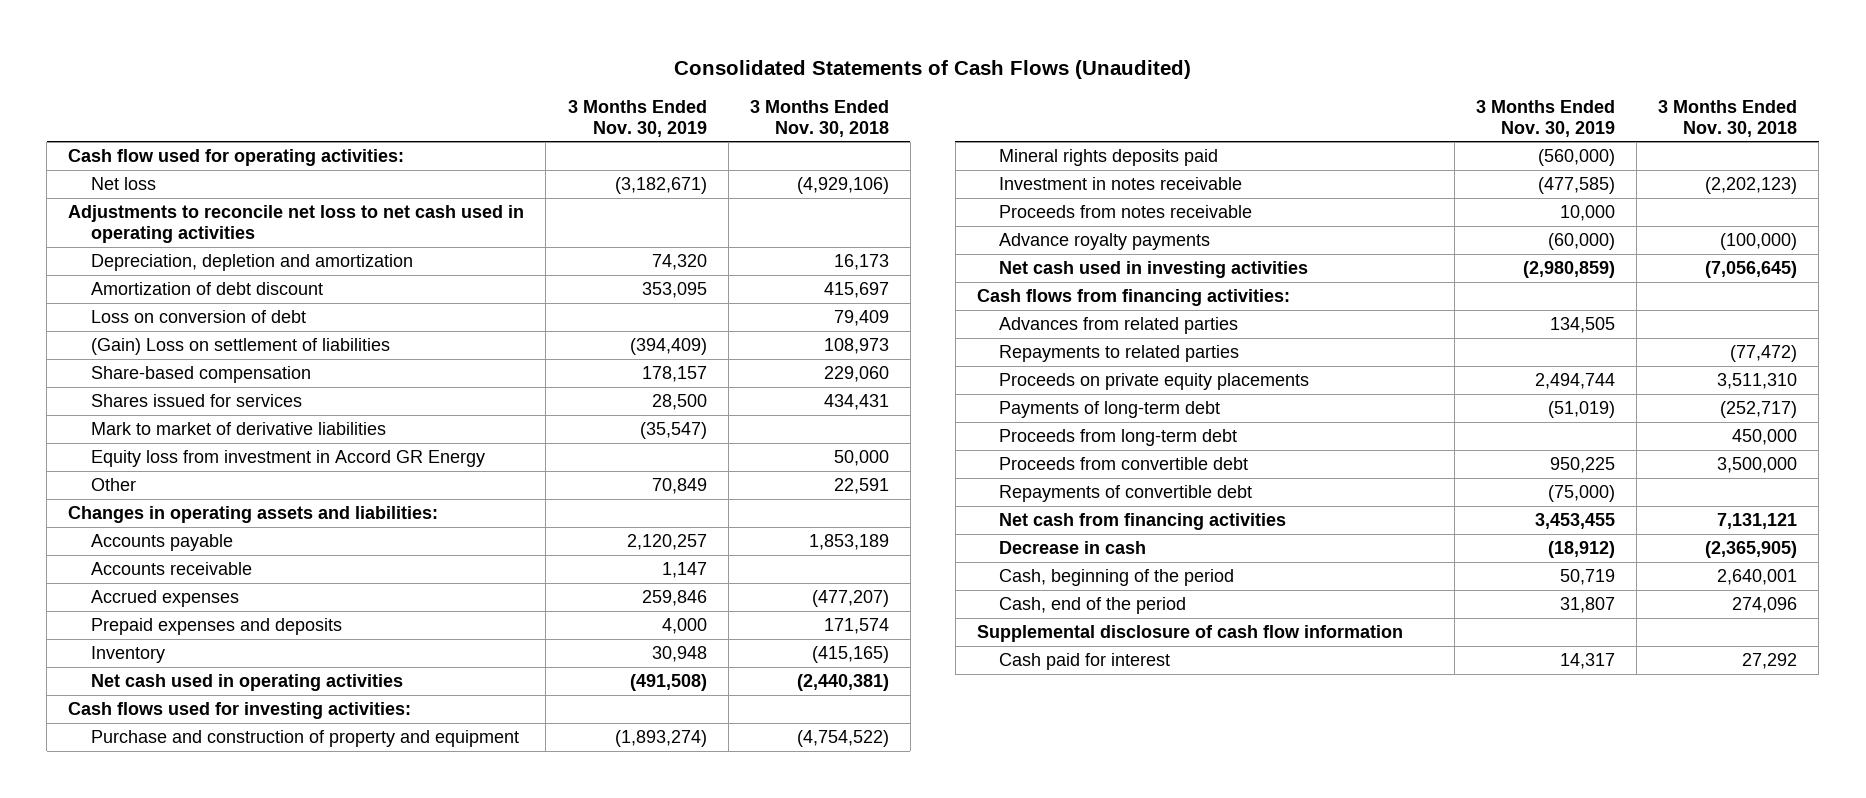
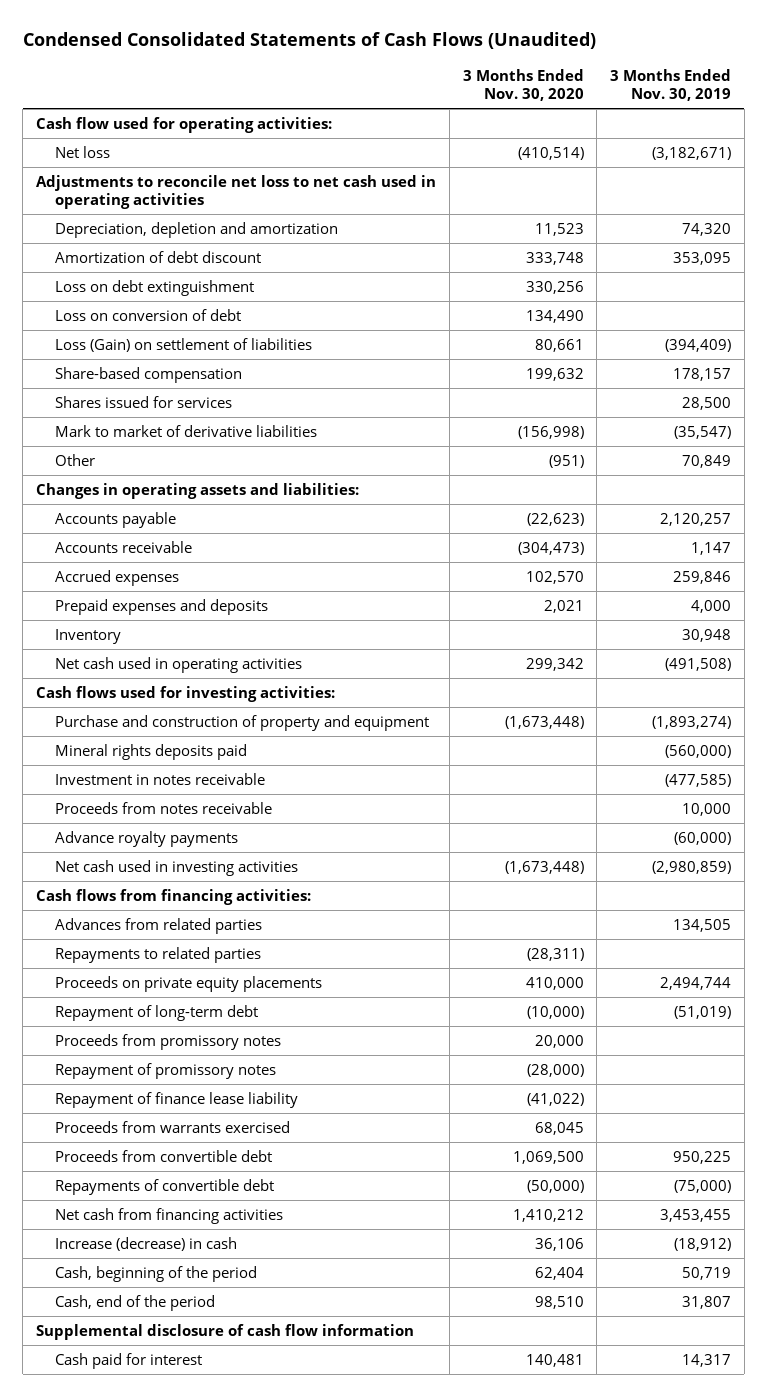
- Consolidated Statements of Cash Flows (Unaudited)
+ Condensed Consolidated Statements of Cash Flows (Unaudited)
- | 3 Months Ended Nov. 30, 2019 | 3 Months Ended Nov. 30, 2018
+ | 3 Months Ended Nov. 30, 2020 | 3 Months Ended Nov. 30, 2019
+ Loss on debt extinguishment | 330,256 |
- (Gain) Loss on settlement of liabilities | (394,409) | 108,973
+ Loss (Gain) on settlement of liabilities | 80,661 | (394,409)
- Equity loss from investment in Accord GR Energy | | 50,000
- Payments of long-term debt | (51,019) | (252,717)
- Proceeds from long-term debt | | 450,000
+ Repayment of long-term debt | (10,000) | (51,019)
+ Proceeds from promissory notes | 20,000 |
+ Repayment of promissory notes | (28,000) |
+ Repayment of finance lease liability | (41,022) |
+ Proceeds from warrants exercised | 68,045 |
- Decrease in cash | (18,912) | (2,365,905)
+ Increase (decrease) in cash | 36,106 | (18,912)

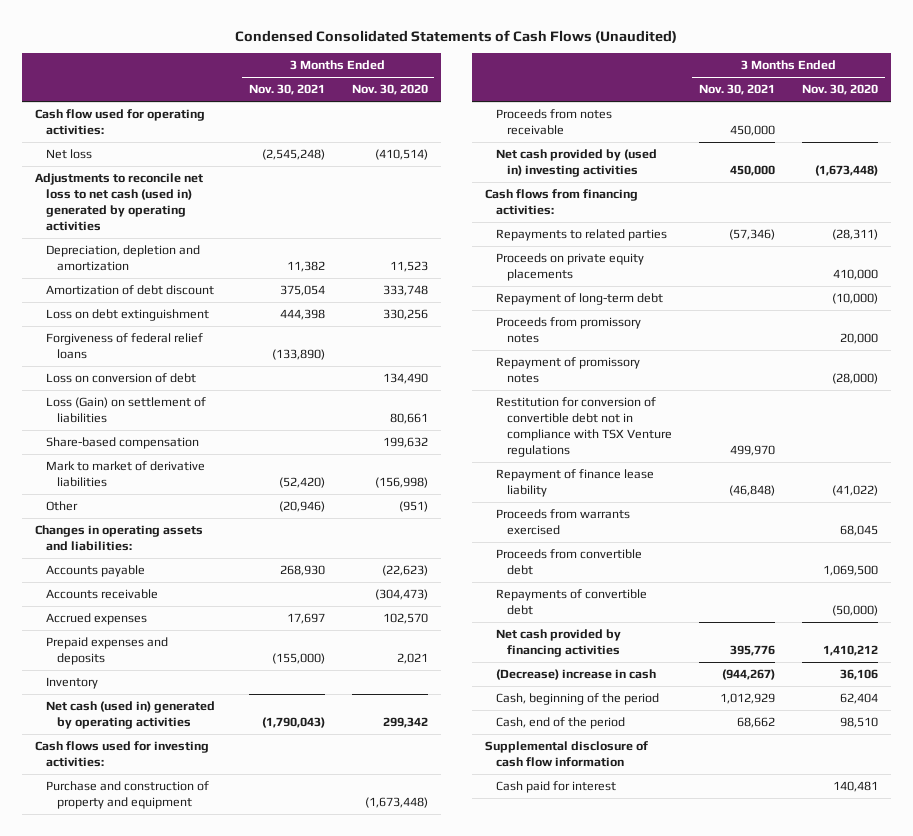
- | 3 Months Ended Nov. 30, 2020 | 3 Months Ended Nov. 30, 2019
+ | 3 Months Ended Nov. 30, 2021 | 3 Months Ended Nov. 30, 2020
- Adjustments to reconcile net loss to net cash used in operating activities
+ Adjustments to reconcile net loss to net cash (used in) generated by operating activities
+ Forgiveness of federal relief loans | (133,890) |
- Shares issued for services | | 28,500
- Net cash used in operating activities | 299,342 | (491,508)
+ Net cash (used in) generated by operating activities | (1,790,043) | 299,342
- Mineral rights deposits paid | | (560,000)
- Investment in notes receivable | | (477,585)
- Advance royalty payments | | (60,000)
- Net cash used in investing activities | (1,673,448) | (2,980,859)
+ Net cash provided by (used in) investing activities | 450,000 | (1,673,448)
- Advances from related parties | | 134,505
+ Restitution for conversion of convertible debt not in compliance with TSX Venture regulations | 499,970 |
- Net cash from financing activities | 1,410,212 | 3,453,455
- Increase (decrease) in cash | 36,106 | (18,912)
+ Net cash provided by financing activities | 395,776 | 1,410,212
+ (Decrease) increase in cash | (944,267) | 36,106

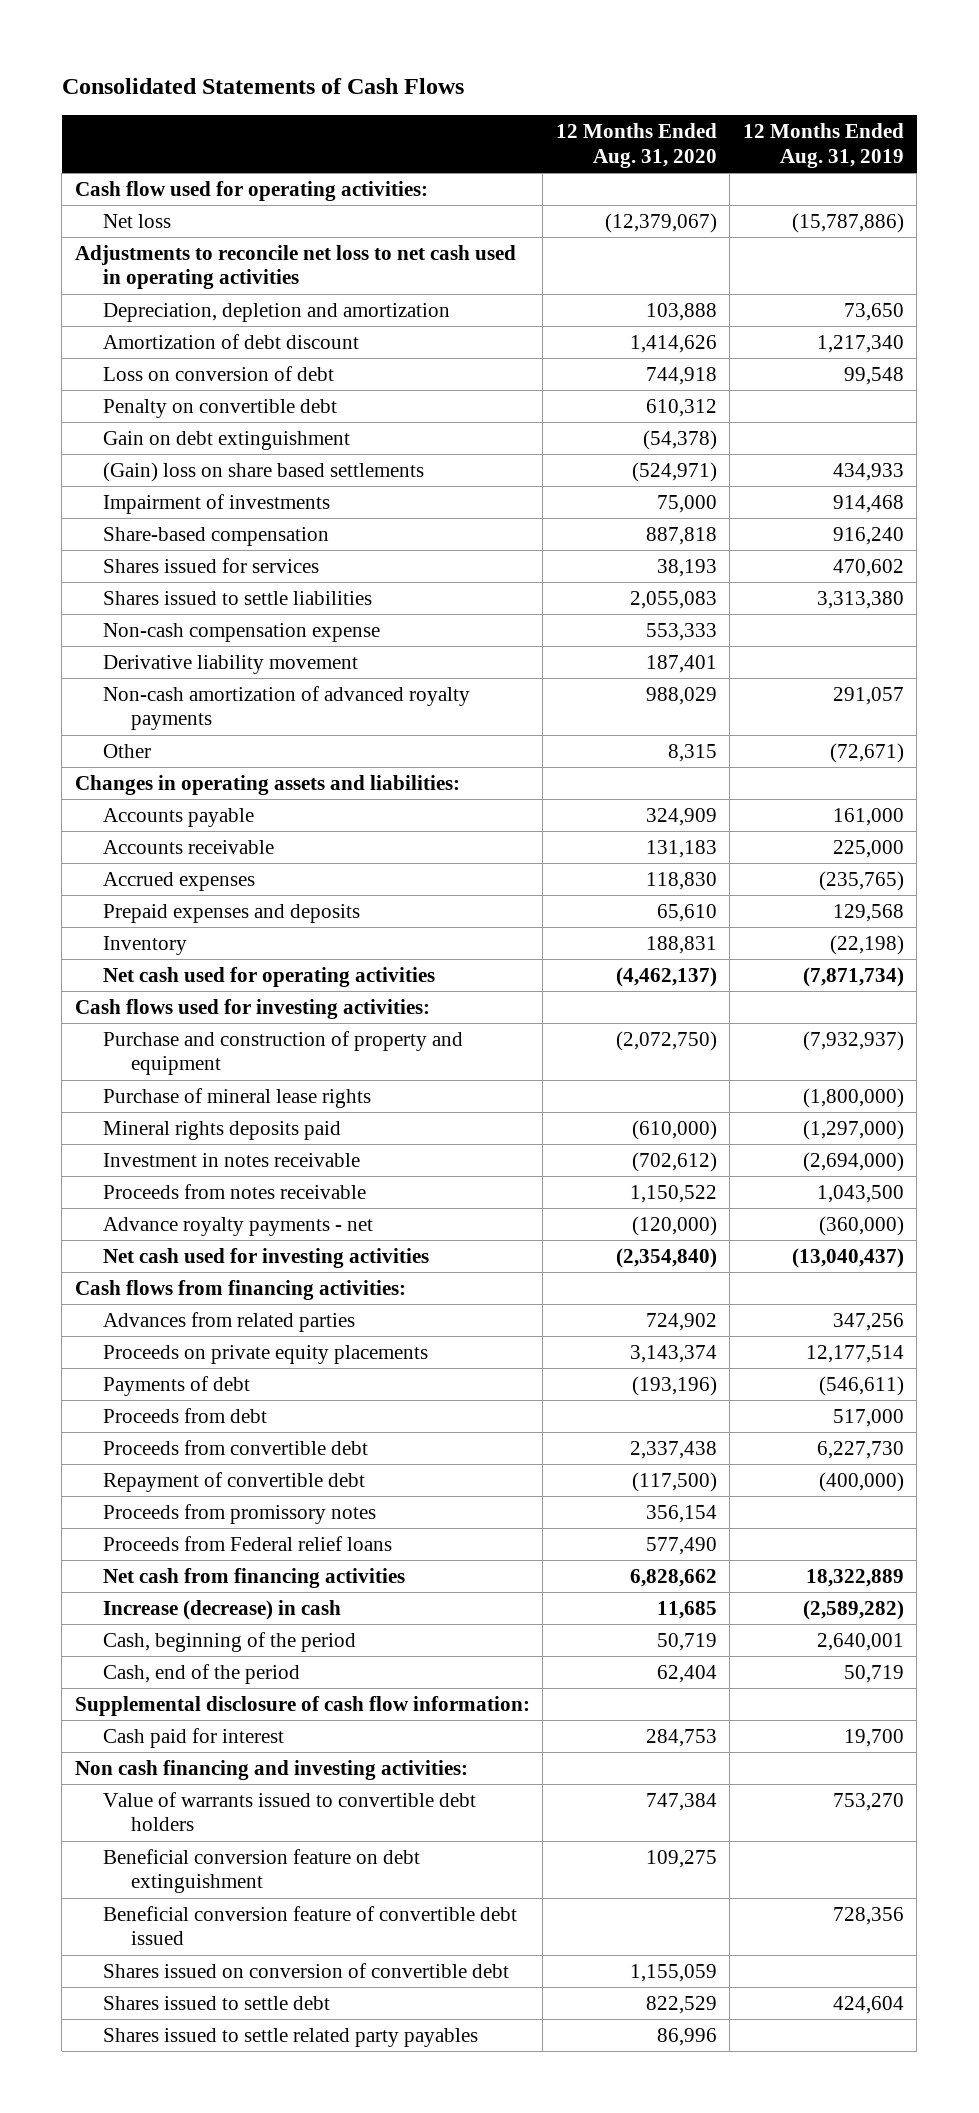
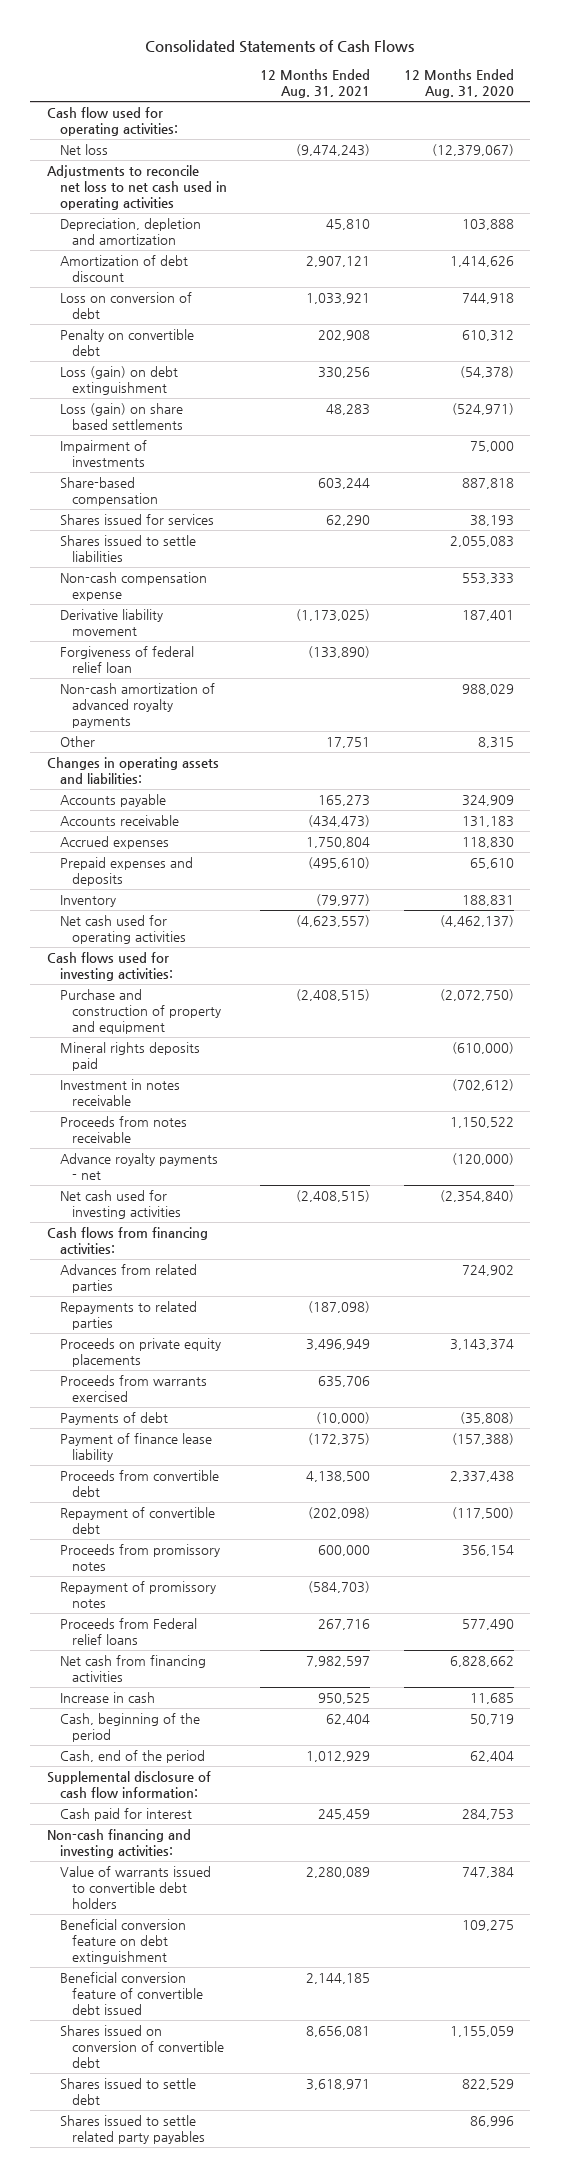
- | 12 Months Ended Aug. 31, 2020 | 12 Months Ended Aug. 31, 2019
+ | 12 Months Ended Aug. 31, 2021 | 12 Months Ended Aug. 31, 2020
- Gain on debt extinguishment | (54,378) |
- (Gain) loss on share based settlements | (524,971) | 434,933
+ Loss (gain) on debt extinguishment | 330,256 | (54,378)
+ Loss (gain) on share based settlements | 48,283 | (524,971)
+ Forgiveness of federal relief loan | (133,890) |
- Purchase of mineral lease rights | | (1,800,000)
+ Repayments to related parties | (187,098) |
- Payments of debt | (193,196) | (546,611)
- Proceeds from debt | | 517,000
+ Proceeds from warrants exercised | 635,706 |
+ Payments of debt | (10,000) | (35,808)
+ Payment of finance lease liability | (172,375) | (157,388)
+ Repayment of promissory notes | (584,703) |
- Increase (decrease) in cash | 11,685 | (2,589,282)
+ Increase in cash | 950,525 | 11,685
- Non cash financing and investing activities:
+ Non-cash financing and investing activities:

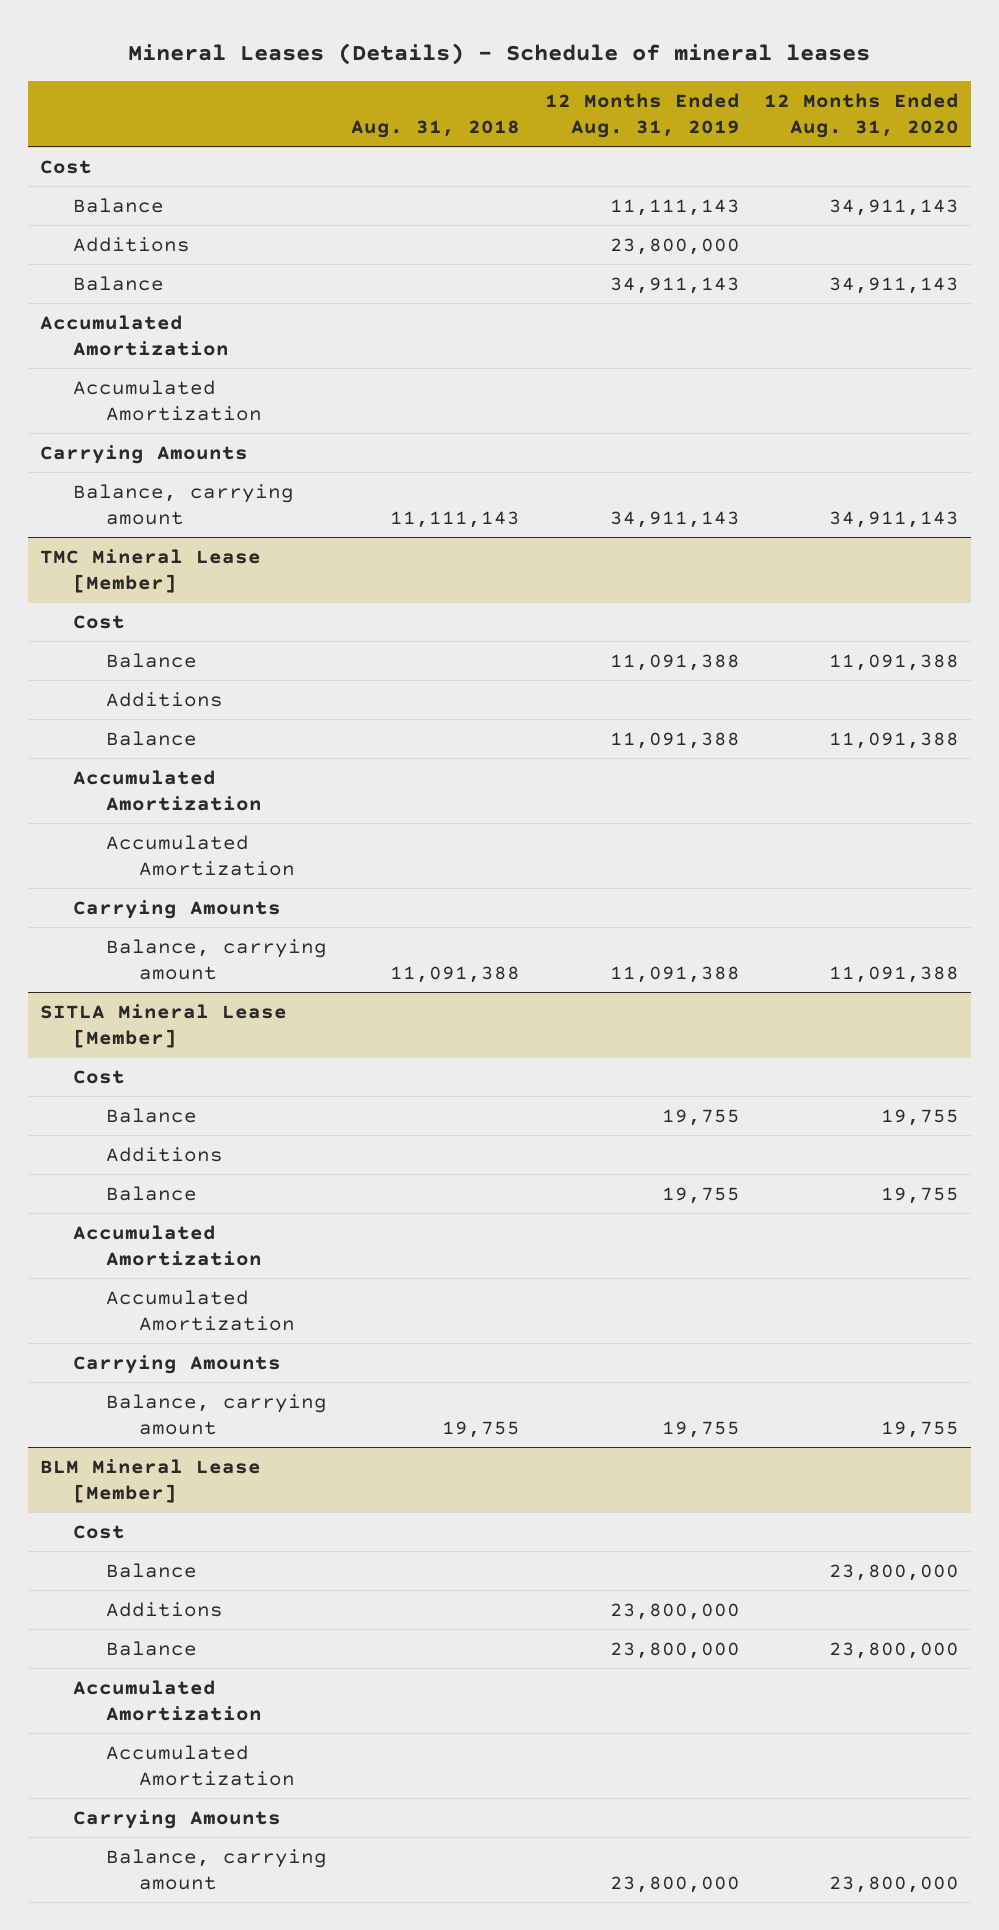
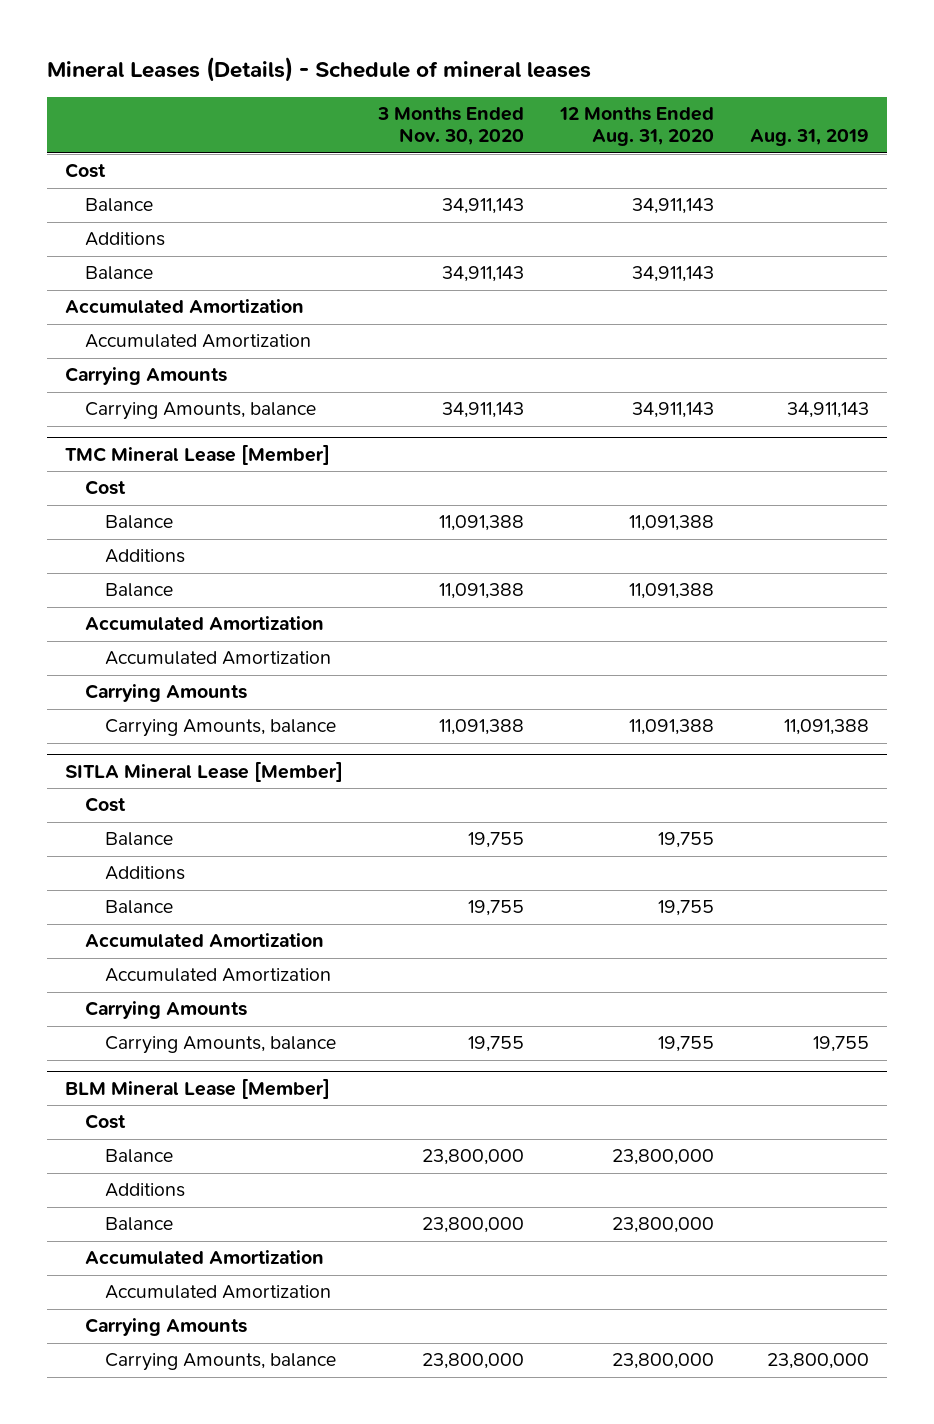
- | Aug. 31, 2018 | 12 Months Ended Aug. 31, 2019 | 12 Months Ended Aug. 31, 2020
+ | 3 Months Ended Nov. 30, 2020 | 12 Months Ended Aug. 31, 2020 | Aug. 31, 2019
- Balance, carrying amount | 11,111,143 | 34,911,143 | 34,911,143
+ Carrying Amounts, balance | 34,911,143 | 34,911,143 | 34,911,143
@ TMC Mineral Lease [Member]
- Balance, carrying amount | 11,091,388 | 11,091,388 | 11,091,388
+ Carrying Amounts, balance | 11,091,388 | 11,091,388 | 11,091,388
@ SITLA Mineral Lease [Member]
- Balance, carrying amount | 19,755 | 19,755 | 19,755
+ Carrying Amounts, balance | 19,755 | 19,755 | 19,755
@ BLM Mineral Lease [Member]
- Balance, carrying amount | | 23,800,000 | 23,800,000
+ Carrying Amounts, balance | 23,800,000 | 23,800,000 | 23,800,000

